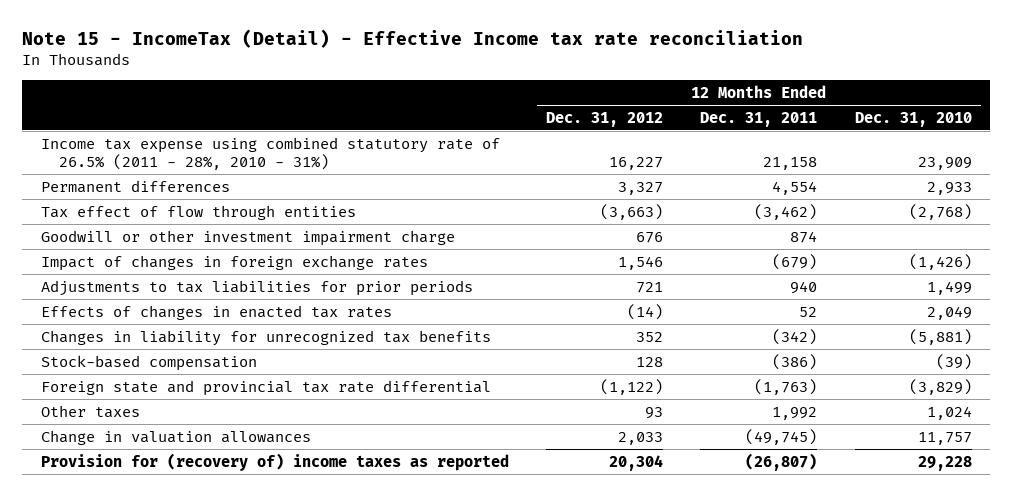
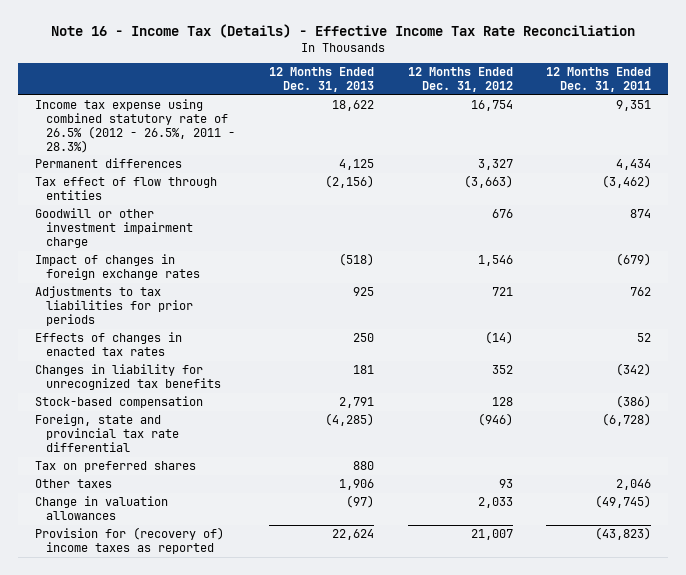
- Note 15 - IncomeTax (Detail) - Effective Income tax rate reconciliation
+ Note 16 - Income Tax (Details) - Effective Income Tax Rate Reconciliation
- | 12 Months Ended Dec. 31, 2012 | 12 Months Ended Dec. 31, 2011 | 12 Months Ended Dec. 31, 2010
+ | 12 Months Ended Dec. 31, 2013 | 12 Months Ended Dec. 31, 2012 | 12 Months Ended Dec. 31, 2011
- Income tax expense using combined statutory rate of 26.5% (2011 - 28%, 2010 - 31%) | 16,227 | 21,158 | 23,909
- Permanent differences | 3,327 | 4,554 | 2,933
+ Income tax expense using combined statutory rate of 26.5% (2012 - 26.5%, 2011 - 28.3%) | 18,622 | 16,754 | 9,351
+ Permanent differences | 4,125 | 3,327 | 4,434
- Adjustments to tax liabilities for prior periods | 721 | 940 | 1,499
+ Adjustments to tax liabilities for prior periods | 925 | 721 | 762
- Foreign state and provincial tax rate differential | (1,122) | (1,763) | (3,829)
- Other taxes | 93 | 1,992 | 1,024
+ Foreign, state and provincial tax rate differential | (4,285) | (946) | (6,728)
+ Tax on preferred shares | 880 | |
+ Other taxes | 1,906 | 93 | 2,046
- Provision for (recovery of) income taxes as reported | 20,304 | (26,807) | 29,228
+ Provision for (recovery of) income taxes as reported | 22,624 | 21,007 | (43,823)

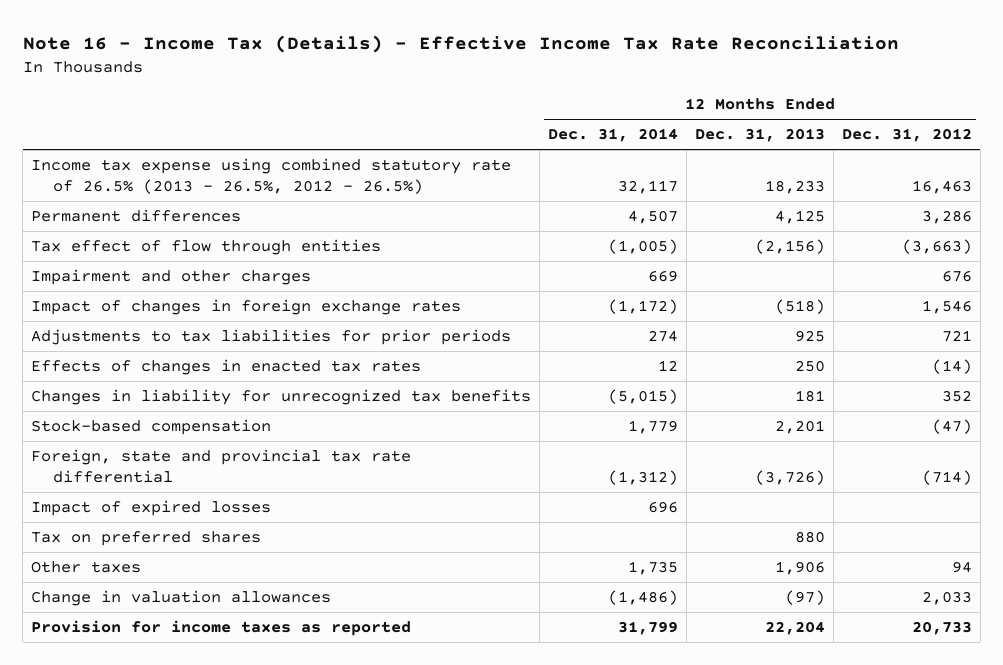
- | 12 Months Ended Dec. 31, 2013 | 12 Months Ended Dec. 31, 2012 | 12 Months Ended Dec. 31, 2011
+ | 12 Months Ended Dec. 31, 2014 | 12 Months Ended Dec. 31, 2013 | 12 Months Ended Dec. 31, 2012
- Income tax expense using combined statutory rate of 26.5% (2012 - 26.5%, 2011 - 28.3%) | 18,622 | 16,754 | 9,351
- Permanent differences | 4,125 | 3,327 | 4,434
+ Income tax expense using combined statutory rate of 26.5% (2013 - 26.5%, 2012 - 26.5%) | 32,117 | 18,233 | 16,463
+ Permanent differences | 4,507 | 4,125 | 3,286
- Goodwill or other investment impairment charge | | 676 | 874
+ Impairment and other charges | 669 | | 676
- Stock-based compensation | 2,791 | 128 | (386)
- Foreign, state and provincial tax rate differential | (4,285) | (946) | (6,728)
+ Stock-based compensation | 1,779 | 2,201 | (47)
+ Foreign, state and provincial tax rate differential | (1,312) | (3,726) | (714)
+ Impact of expired losses | 696 | |
- Other taxes | 1,906 | 93 | 2,046
+ Other taxes | 1,735 | 1,906 | 94
- Provision for (recovery of) income taxes as reported | 22,624 | 21,007 | (43,823)
+ Provision for income taxes as reported | 31,799 | 22,204 | 20,733

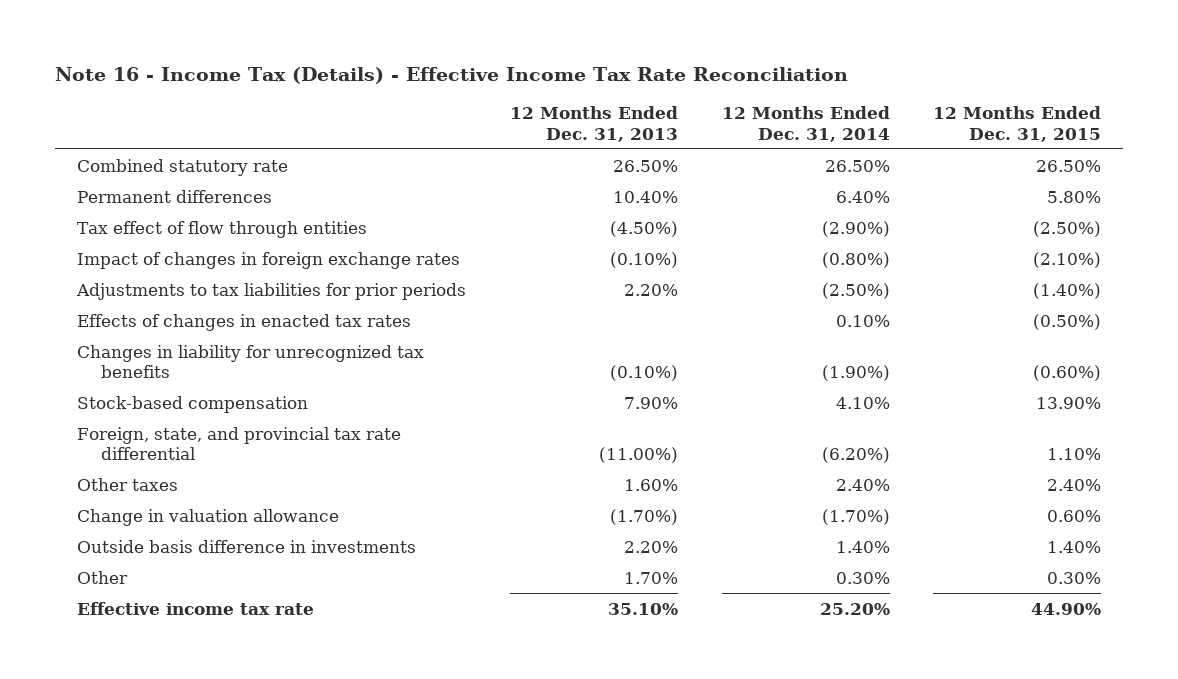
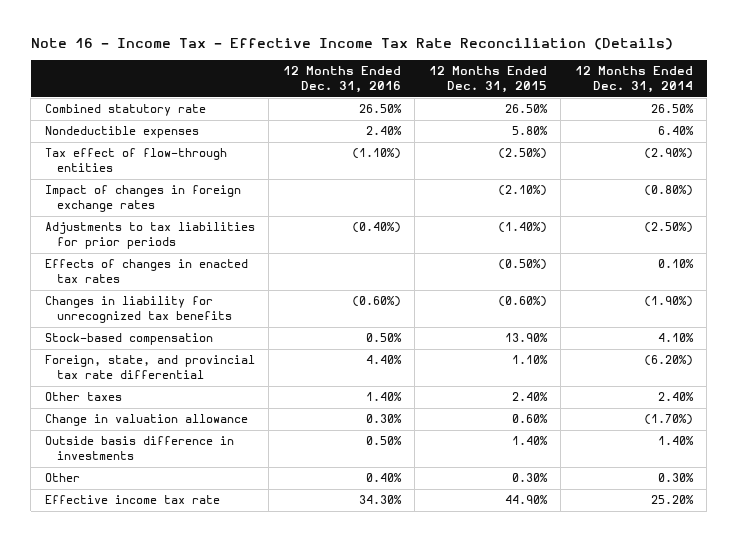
- Note 16 - Income Tax (Details) - Effective Income Tax Rate Reconciliation
+ Note 16 - Income Tax - Effective Income Tax Rate Reconciliation (Details)
- | 12 Months Ended Dec. 31, 2013 | 12 Months Ended Dec. 31, 2014 | 12 Months Ended Dec. 31, 2015
+ | 12 Months Ended Dec. 31, 2016 | 12 Months Ended Dec. 31, 2015 | 12 Months Ended Dec. 31, 2014
- Permanent differences | 10.40% | 6.40% | 5.80%
- Tax effect of flow through entities | (4.50%) | (2.90%) | (2.50%)
+ Nondeductible expenses | 2.40% | 5.80% | 6.40%
+ Tax effect of flow-through entities | (1.10%) | (2.50%) | (2.90%)

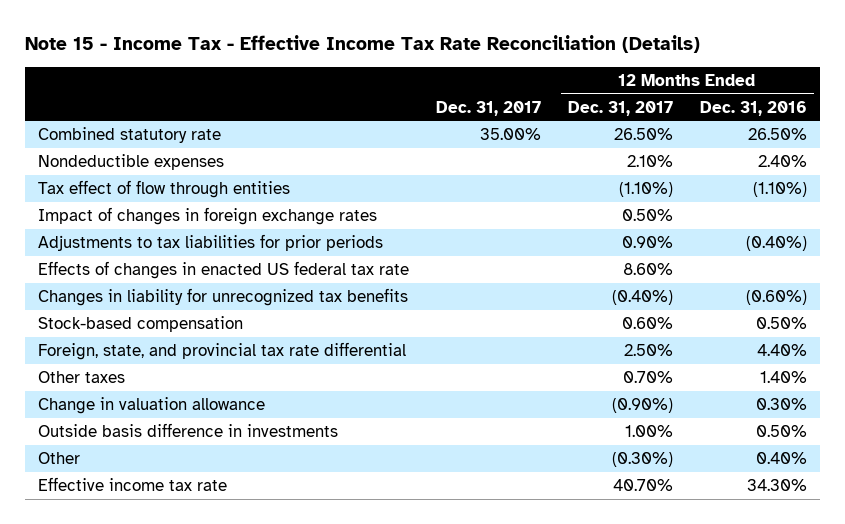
- Note 16 - Income Tax - Effective Income Tax Rate Reconciliation (Details)
+ Note 15 - Income Tax - Effective Income Tax Rate Reconciliation (Details)
- | 12 Months Ended Dec. 31, 2016 | 12 Months Ended Dec. 31, 2015 | 12 Months Ended Dec. 31, 2014
+ | Dec. 31, 2017 | 12 Months Ended Dec. 31, 2017 | 12 Months Ended Dec. 31, 2016
- Tax effect of flow-through entities | (1.10%) | (2.50%) | (2.90%)
+ Tax effect of flow through entities | | (1.10%) | (1.10%)
- Effects of changes in enacted tax rates | | (0.50%) | 0.10%
+ Effects of changes in enacted US federal tax rate | | 8.60% |

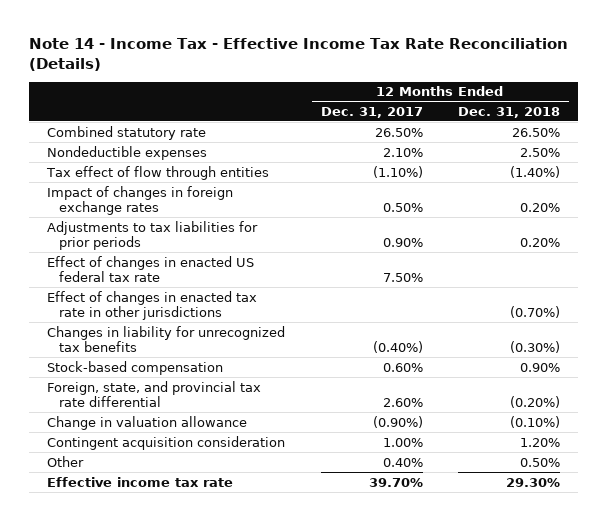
- Note 15 - Income Tax - Effective Income Tax Rate Reconciliation (Details)
+ Note 14 - Income Tax - Effective Income Tax Rate Reconciliation (Details)
- | Dec. 31, 2017 | 12 Months Ended Dec. 31, 2017 | 12 Months Ended Dec. 31, 2016
+ | 12 Months Ended Dec. 31, 2017 | 12 Months Ended Dec. 31, 2018
- Effects of changes in enacted US federal tax rate | | 8.60% |
+ Effect of changes in enacted US federal tax rate | 7.50% |
+ Effect of changes in enacted tax rate in other jurisdictions | | (0.70%)
- Foreign, state, and provincial tax rate differential | | 2.50% | 4.40%
- Other taxes | | 0.70% | 1.40%
+ Foreign, state, and provincial tax rate differential | 2.60% | (0.20%)
- Outside basis difference in investments | | 1.00% | 0.50%
- Other | | (0.30%) | 0.40%
- Effective income tax rate | | 40.70% | 34.30%
+ Contingent acquisition consideration | 1.00% | 1.20%
+ Other | 0.40% | 0.50%
+ Effective income tax rate | 39.70% | 29.30%

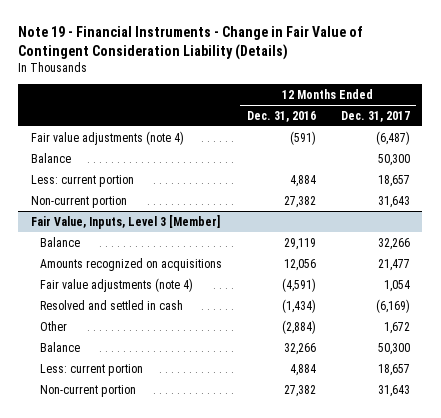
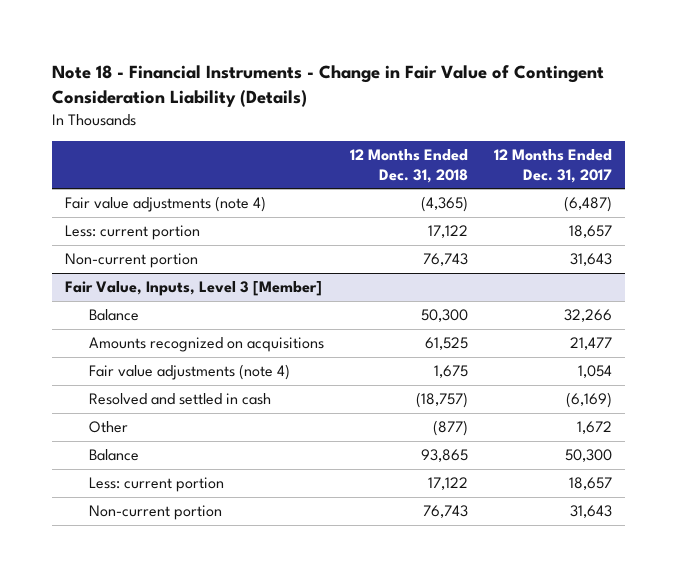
- Note 19 - Financial Instruments - Change in Fair Value of Contingent Consideration Liability (Details)
+ Note 18 - Financial Instruments - Change in Fair Value of Contingent Consideration Liability (Details)
- | 12 Months Ended Dec. 31, 2016 | 12 Months Ended Dec. 31, 2017
+ | 12 Months Ended Dec. 31, 2018 | 12 Months Ended Dec. 31, 2017
- Balance | | 50,300

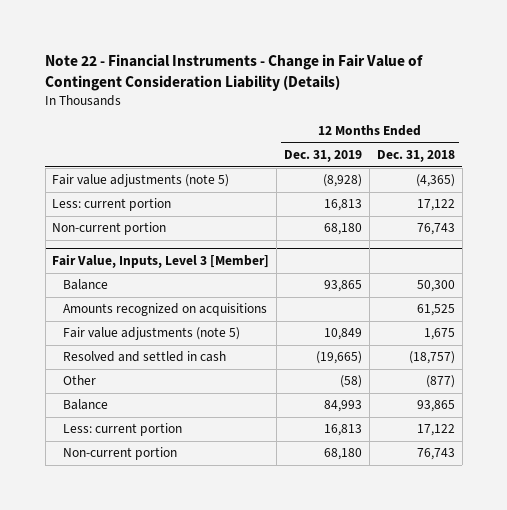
- Note 18 - Financial Instruments - Change in Fair Value of Contingent Consideration Liability (Details)
+ Note 22 - Financial Instruments - Change in Fair Value of Contingent Consideration Liability (Details)
- | 12 Months Ended Dec. 31, 2018 | 12 Months Ended Dec. 31, 2017
+ | 12 Months Ended Dec. 31, 2019 | 12 Months Ended Dec. 31, 2018
- Fair value adjustments (note 4) | (4,365) | (6,487)
+ Fair value adjustments (note 5) | (8,928) | (4,365)
@ Fair Value, Inputs, Level 3 [Member]
- Fair value adjustments (note 4) | 1,675 | 1,054
+ Fair value adjustments (note 5) | 10,849 | 1,675

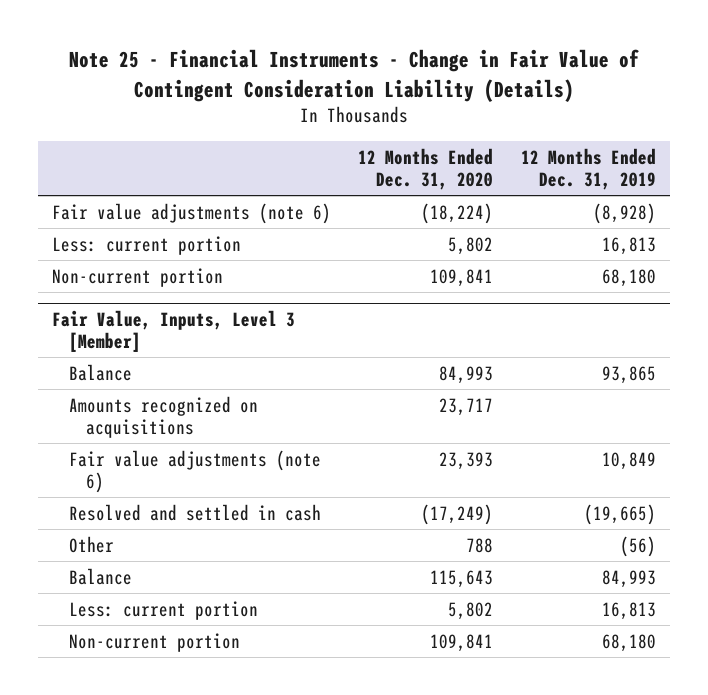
- Note 22 - Financial Instruments - Change in Fair Value of Contingent Consideration Liability (Details)
+ Note 25 - Financial Instruments - Change in Fair Value of Contingent Consideration Liability (Details)
- | 12 Months Ended Dec. 31, 2019 | 12 Months Ended Dec. 31, 2018
+ | 12 Months Ended Dec. 31, 2020 | 12 Months Ended Dec. 31, 2019
- Fair value adjustments (note 5) | (8,928) | (4,365)
+ Fair value adjustments (note 6) | (18,224) | (8,928)
@ Fair Value, Inputs, Level 3 [Member]
- Fair value adjustments (note 5) | 10,849 | 1,675
+ Fair value adjustments (note 6) | 23,393 | 10,849
- Other | (58) | (877)
+ Other | 788 | (56)

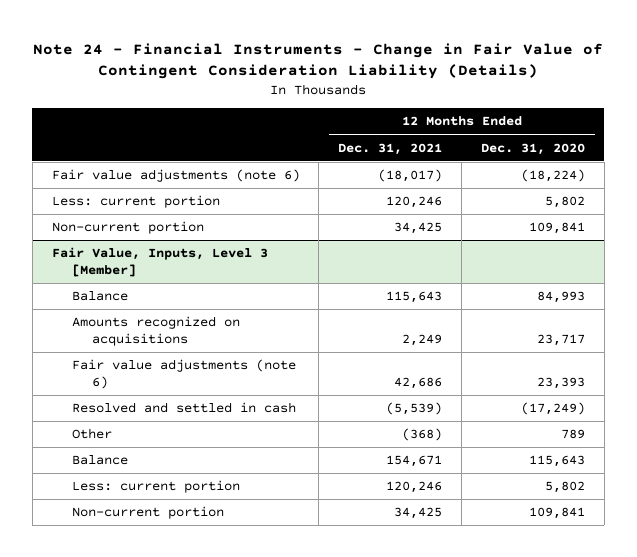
- Note 25 - Financial Instruments - Change in Fair Value of Contingent Consideration Liability (Details)
+ Note 24 - Financial Instruments - Change in Fair Value of Contingent Consideration Liability (Details)
- | 12 Months Ended Dec. 31, 2020 | 12 Months Ended Dec. 31, 2019
+ | 12 Months Ended Dec. 31, 2021 | 12 Months Ended Dec. 31, 2020
@ Fair Value, Inputs, Level 3 [Member]
- Other | 788 | (56)
+ Other | (368) | 789

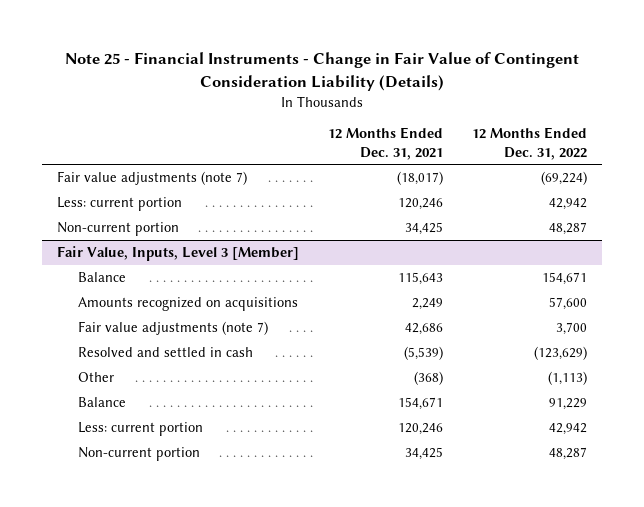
- Note 24 - Financial Instruments - Change in Fair Value of Contingent Consideration Liability (Details)
+ Note 25 - Financial Instruments - Change in Fair Value of Contingent Consideration Liability (Details)
- | 12 Months Ended Dec. 31, 2021 | 12 Months Ended Dec. 31, 2020
+ | 12 Months Ended Dec. 31, 2021 | 12 Months Ended Dec. 31, 2022
- Fair value adjustments (note 6) | (18,017) | (18,224)
+ Fair value adjustments (note 7) | (18,017) | (69,224)
@ Fair Value, Inputs, Level 3 [Member]
- Fair value adjustments (note 6) | 42,686 | 23,393
+ Fair value adjustments (note 7) | 42,686 | 3,700

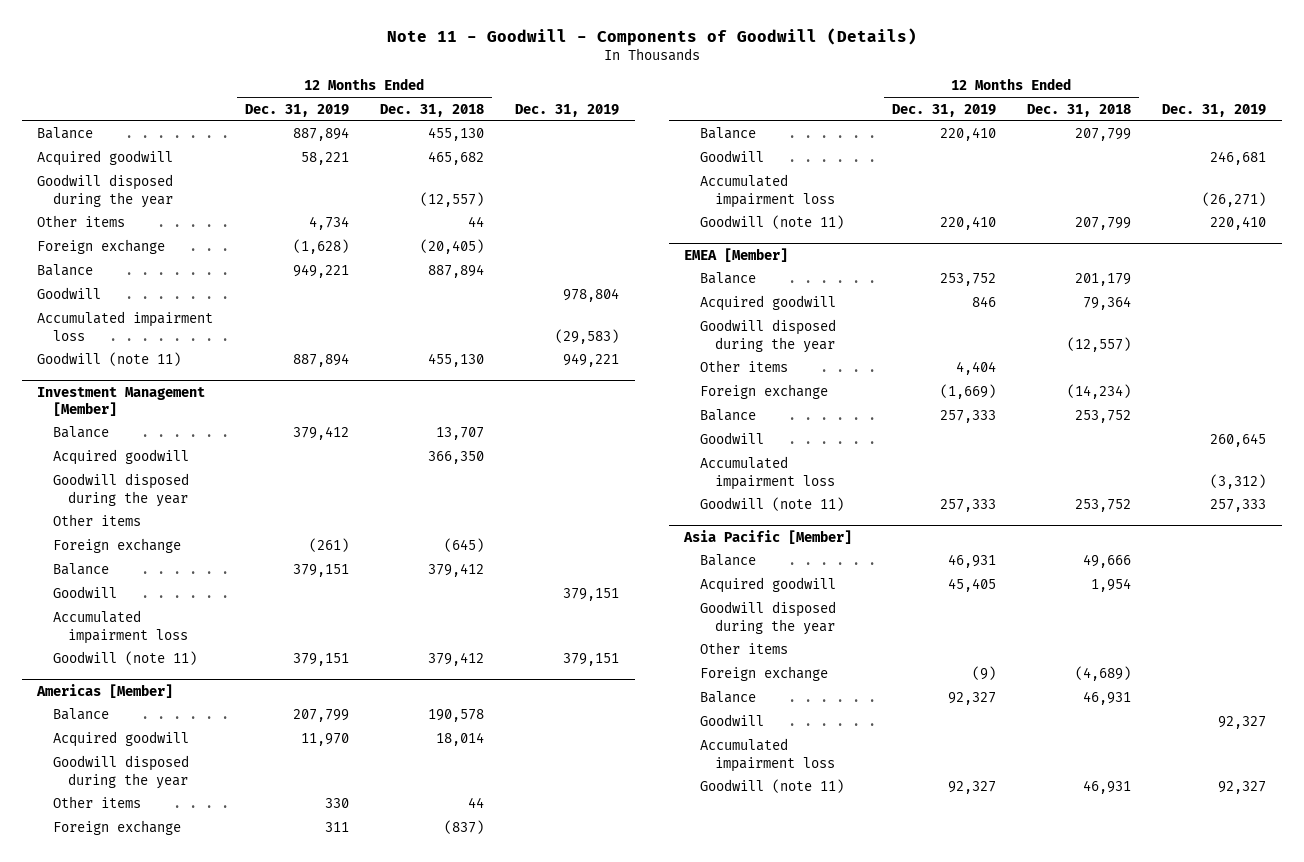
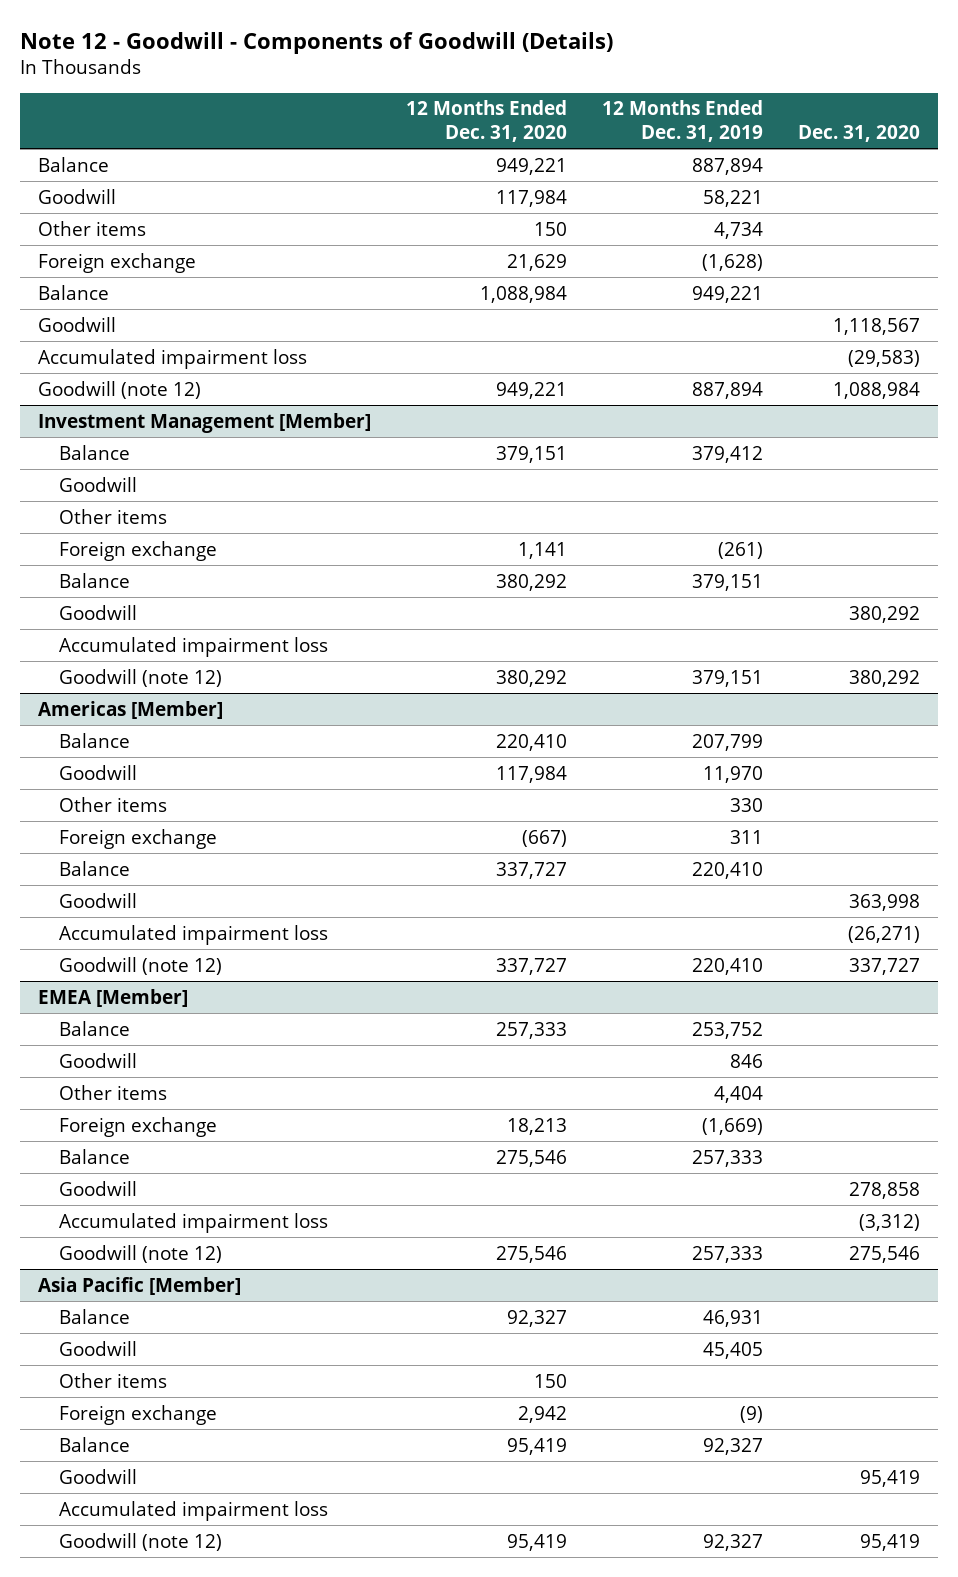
- Note 11 - Goodwill - Components of Goodwill (Details)
+ Note 12 - Goodwill - Components of Goodwill (Details)
- | 12 Months Ended Dec. 31, 2019 | 12 Months Ended Dec. 31, 2018 | Dec. 31, 2019
+ | 12 Months Ended Dec. 31, 2020 | 12 Months Ended Dec. 31, 2019 | Dec. 31, 2020
- Acquired goodwill | 58,221 | 465,682 |
- Goodwill disposed during the year | | (12,557) |
+ Goodwill | 117,984 | 58,221 |
- Goodwill (note 11) | 887,894 | 455,130 | 949,221
+ Goodwill (note 12) | 949,221 | 887,894 | 1,088,984
@ Investment Management [Member]
- Acquired goodwill | | 366,350 |
- Goodwill disposed during the year
+ Goodwill
- Goodwill (note 11) | 379,151 | 379,412 | 379,151
+ Goodwill (note 12) | 380,292 | 379,151 | 380,292
@ Americas [Member]
- Acquired goodwill | 11,970 | 18,014 |
- Goodwill disposed during the year
+ Goodwill | 117,984 | 11,970 |
- Goodwill (note 11) | 220,410 | 207,799 | 220,410
+ Goodwill (note 12) | 337,727 | 220,410 | 337,727
@ EMEA [Member]
- Acquired goodwill | 846 | 79,364 |
- Goodwill disposed during the year | | (12,557) |
+ Goodwill | | 846 |
- Goodwill (note 11) | 257,333 | 253,752 | 257,333
+ Goodwill (note 12) | 275,546 | 257,333 | 275,546
@ Asia Pacific [Member]
- Acquired goodwill | 45,405 | 1,954 |
- Goodwill disposed during the year
+ Goodwill | | 45,405 |
- Goodwill (note 11) | 92,327 | 46,931 | 92,327
+ Goodwill (note 12) | 95,419 | 92,327 | 95,419

